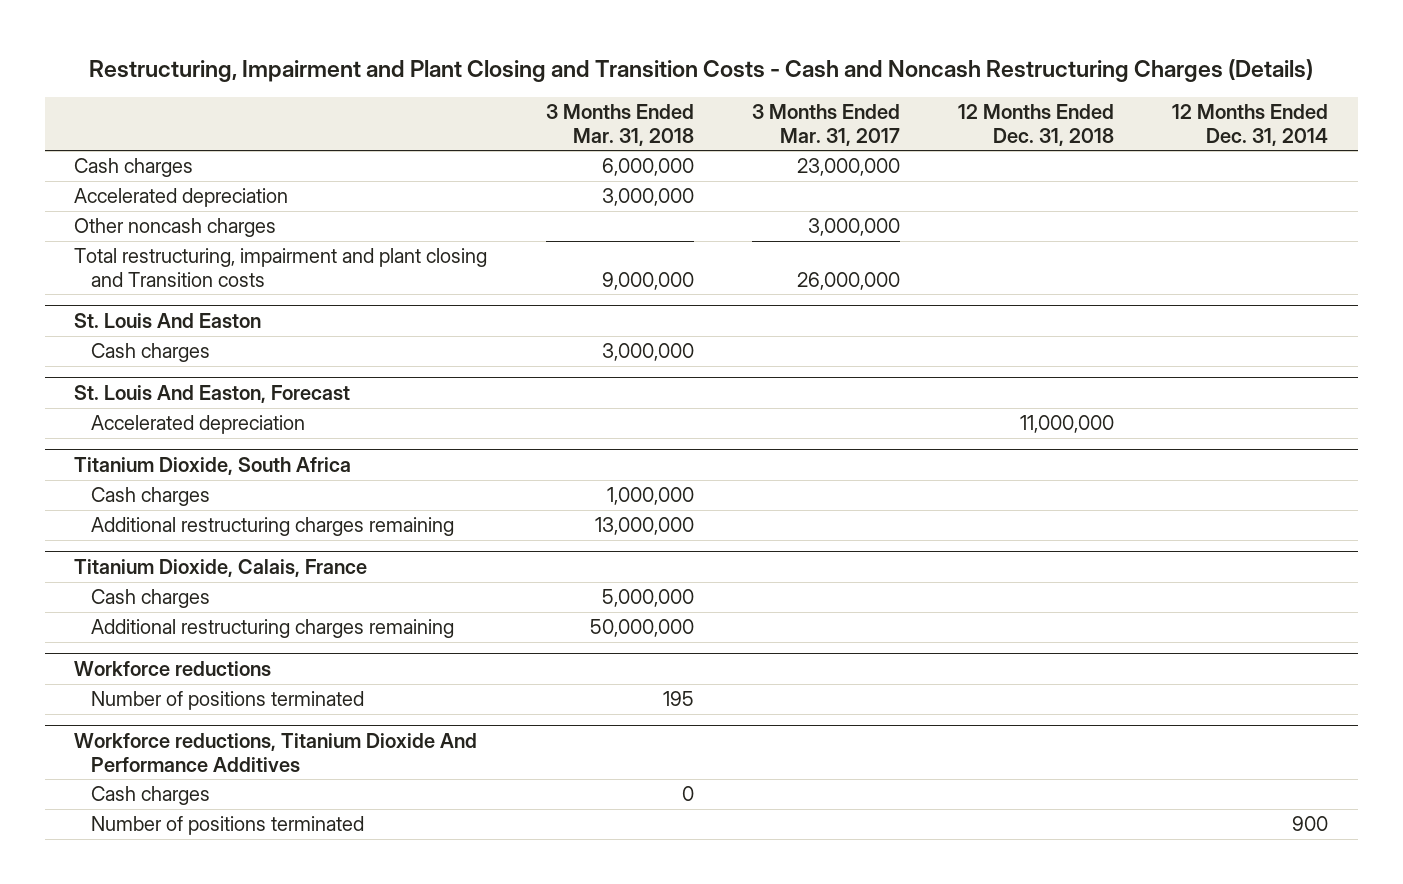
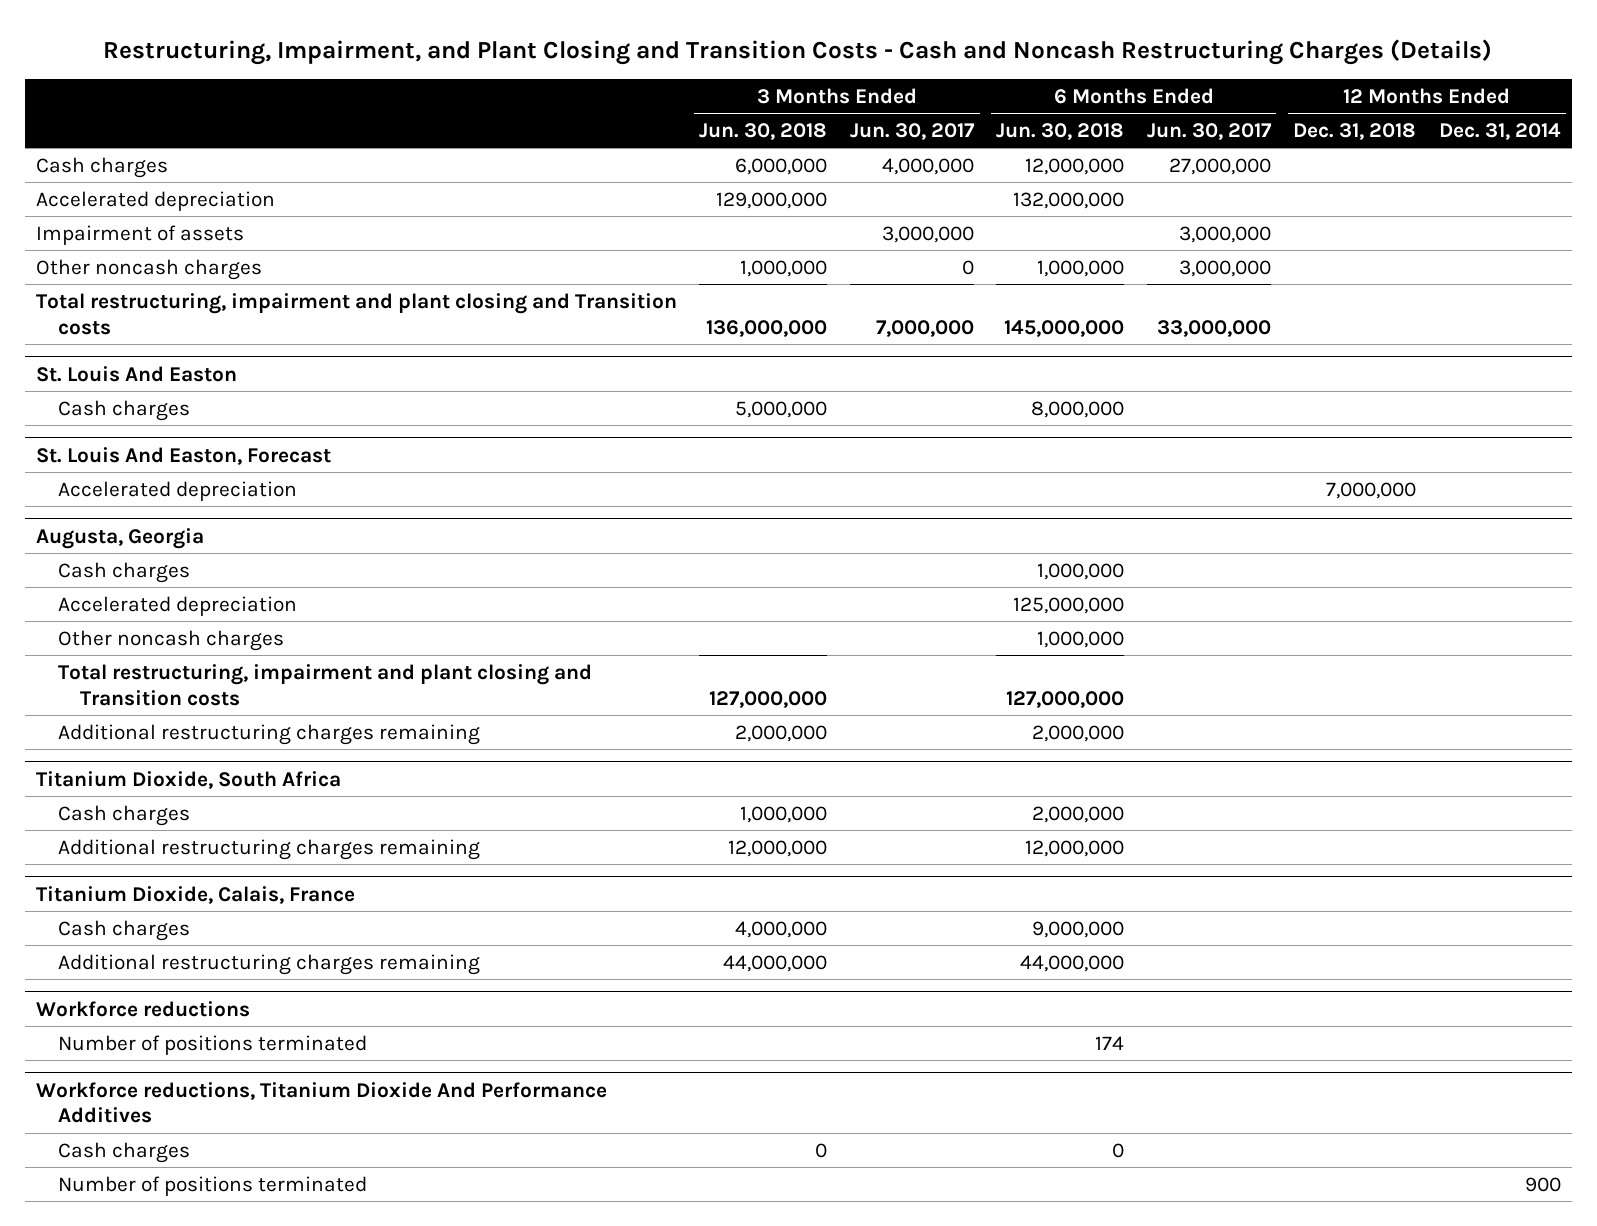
- Restructuring, Impairment and Plant Closing and Transition Costs - Cash and Noncash Restructuring Charges (Details)
+ Restructuring, Impairment, and Plant Closing and Transition Costs - Cash and Noncash Restructuring Charges (Details)
- | 3 Months Ended Mar. 31, 2018 | 3 Months Ended Mar. 31, 2017 | 12 Months Ended Dec. 31, 2018 | 12 Months Ended Dec. 31, 2014
+ | 3 Months Ended Jun. 30, 2018 | 3 Months Ended Jun. 30, 2017 | 6 Months Ended Jun. 30, 2018 | 6 Months Ended Jun. 30, 2017 | 12 Months Ended Dec. 31, 2018 | 12 Months Ended Dec. 31, 2014
+ Impairment of assets | | 3,000,000 | | 3,000,000 | |
@ St. Louis And Easton, Forecast
- Accelerated depreciation | | | 11,000,000 |
+ Accelerated depreciation | | | | | 7,000,000 |
+ Augusta, Georgia
+ Cash charges | | | 1,000,000 | | |
+ Accelerated depreciation | | | 125,000,000 | | |
+ Other noncash charges | | | 1,000,000 | | |
+ Total restructuring, impairment and plant closing and Transition costs | 127,000,000 | | 127,000,000 | | |
+ Additional restructuring charges remaining | 2,000,000 | | 2,000,000 | | |

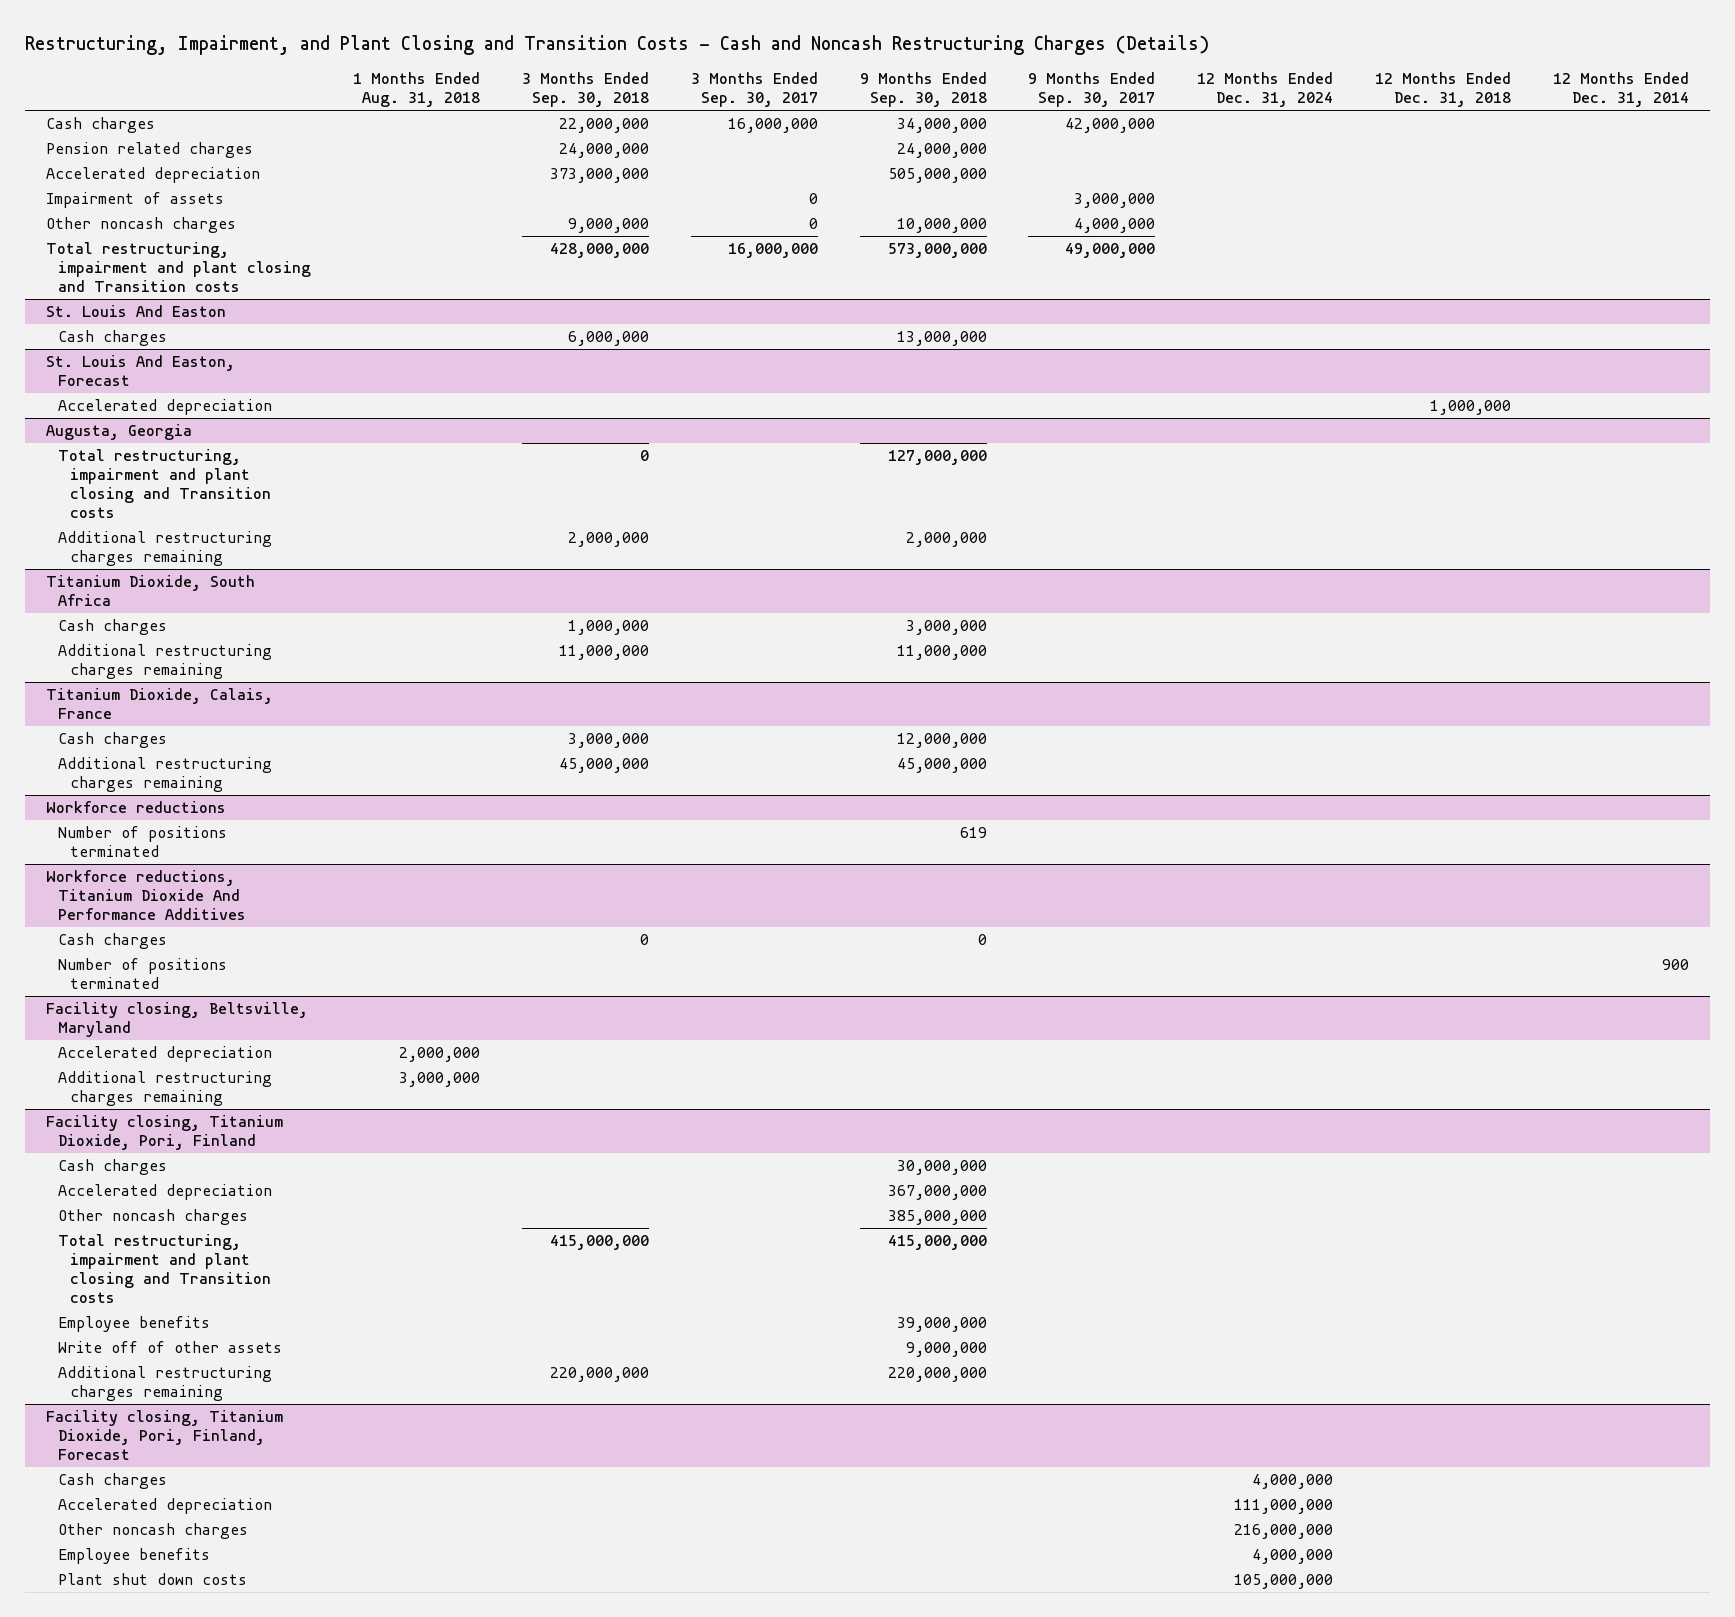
- | 3 Months Ended Jun. 30, 2018 | 3 Months Ended Jun. 30, 2017 | 6 Months Ended Jun. 30, 2018 | 6 Months Ended Jun. 30, 2017 | 12 Months Ended Dec. 31, 2018 | 12 Months Ended Dec. 31, 2014
+ | 1 Months Ended Aug. 31, 2018 | 3 Months Ended Sep. 30, 2018 | 3 Months Ended Sep. 30, 2017 | 9 Months Ended Sep. 30, 2018 | 9 Months Ended Sep. 30, 2017 | 12 Months Ended Dec. 31, 2024 | 12 Months Ended Dec. 31, 2018 | 12 Months Ended Dec. 31, 2014
+ Pension related charges | | 24,000,000 | | 24,000,000 | | | |
@ St. Louis And Easton, Forecast
- Accelerated depreciation | | | | | 7,000,000 |
+ Accelerated depreciation | | | | | | | 1,000,000 |
@ Augusta, Georgia
- Cash charges | | | 1,000,000 | | |
- Accelerated depreciation | | | 125,000,000 | | |
- Other noncash charges | | | 1,000,000 | | |
+ Facility closing, Beltsville, Maryland
+ Accelerated depreciation | 2,000,000 | | | | | | |
+ Additional restructuring charges remaining | 3,000,000 | | | | | | |
+ Facility closing, Titanium Dioxide, Pori, Finland
+ Cash charges | | | | 30,000,000 | | | |
+ Accelerated depreciation | | | | 367,000,000 | | | |
+ Other noncash charges | | | | 385,000,000 | | | |
+ Total restructuring, impairment and plant closing and Transition costs | | 415,000,000 | | 415,000,000 | | | |
+ Employee benefits | | | | 39,000,000 | | | |
+ Write off of other assets | | | | 9,000,000 | | | |
+ Additional restructuring charges remaining | | 220,000,000 | | 220,000,000 | | | |
+ Facility closing, Titanium Dioxide, Pori, Finland, Forecast
+ Cash charges | | | | | | 4,000,000 | |
+ Accelerated depreciation | | | | | | 111,000,000 | |
+ Other noncash charges | | | | | | 216,000,000 | |
+ Employee benefits | | | | | | 4,000,000 | |
+ Plant shut down costs | | | | | | 105,000,000 | |

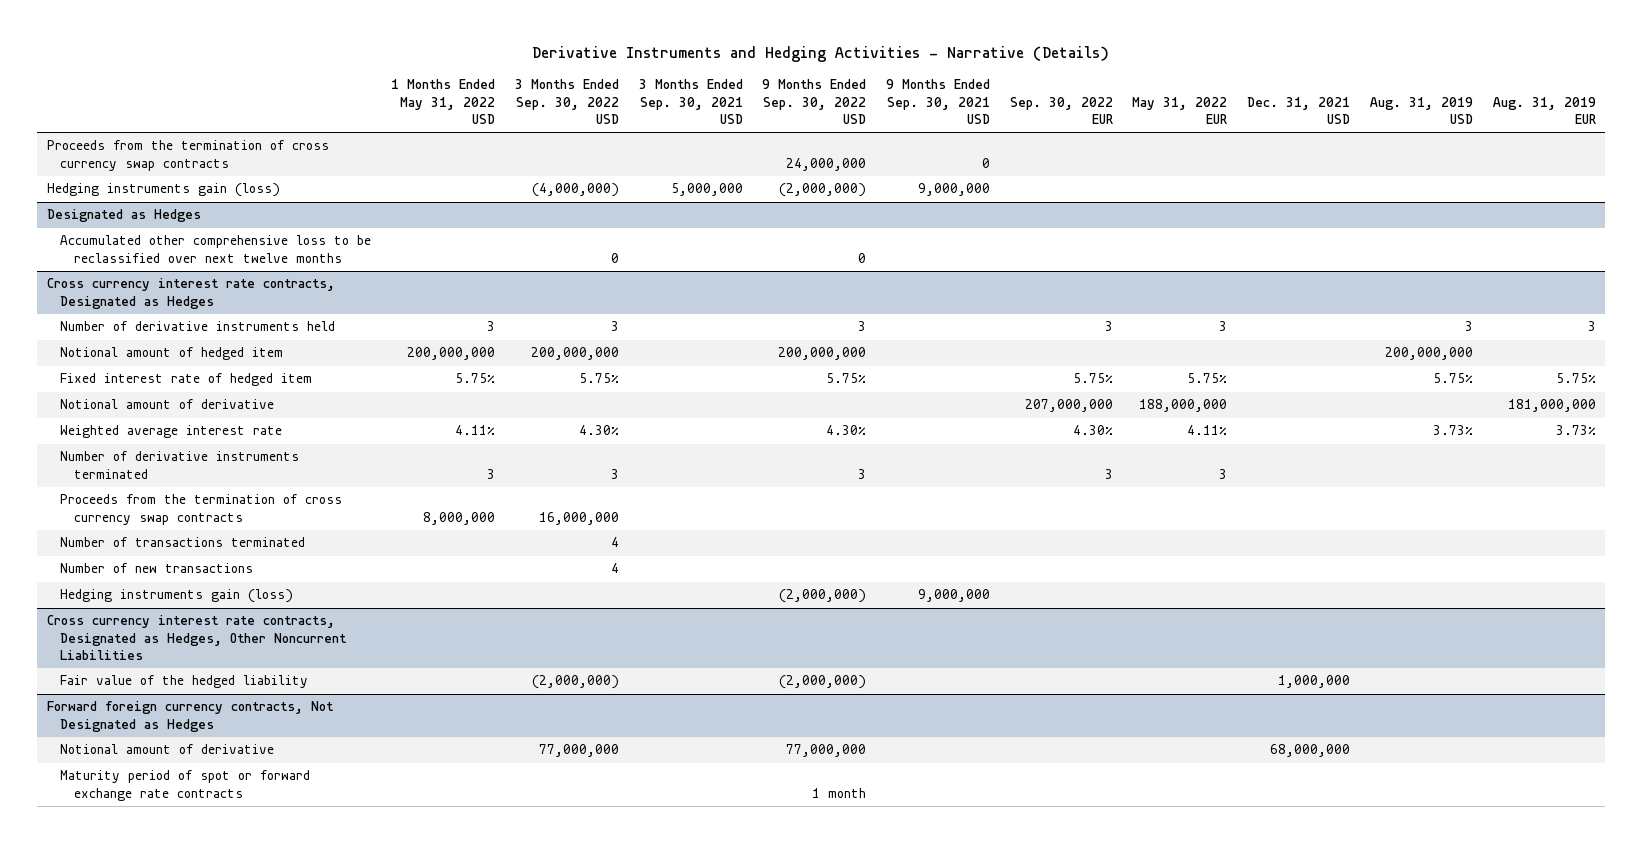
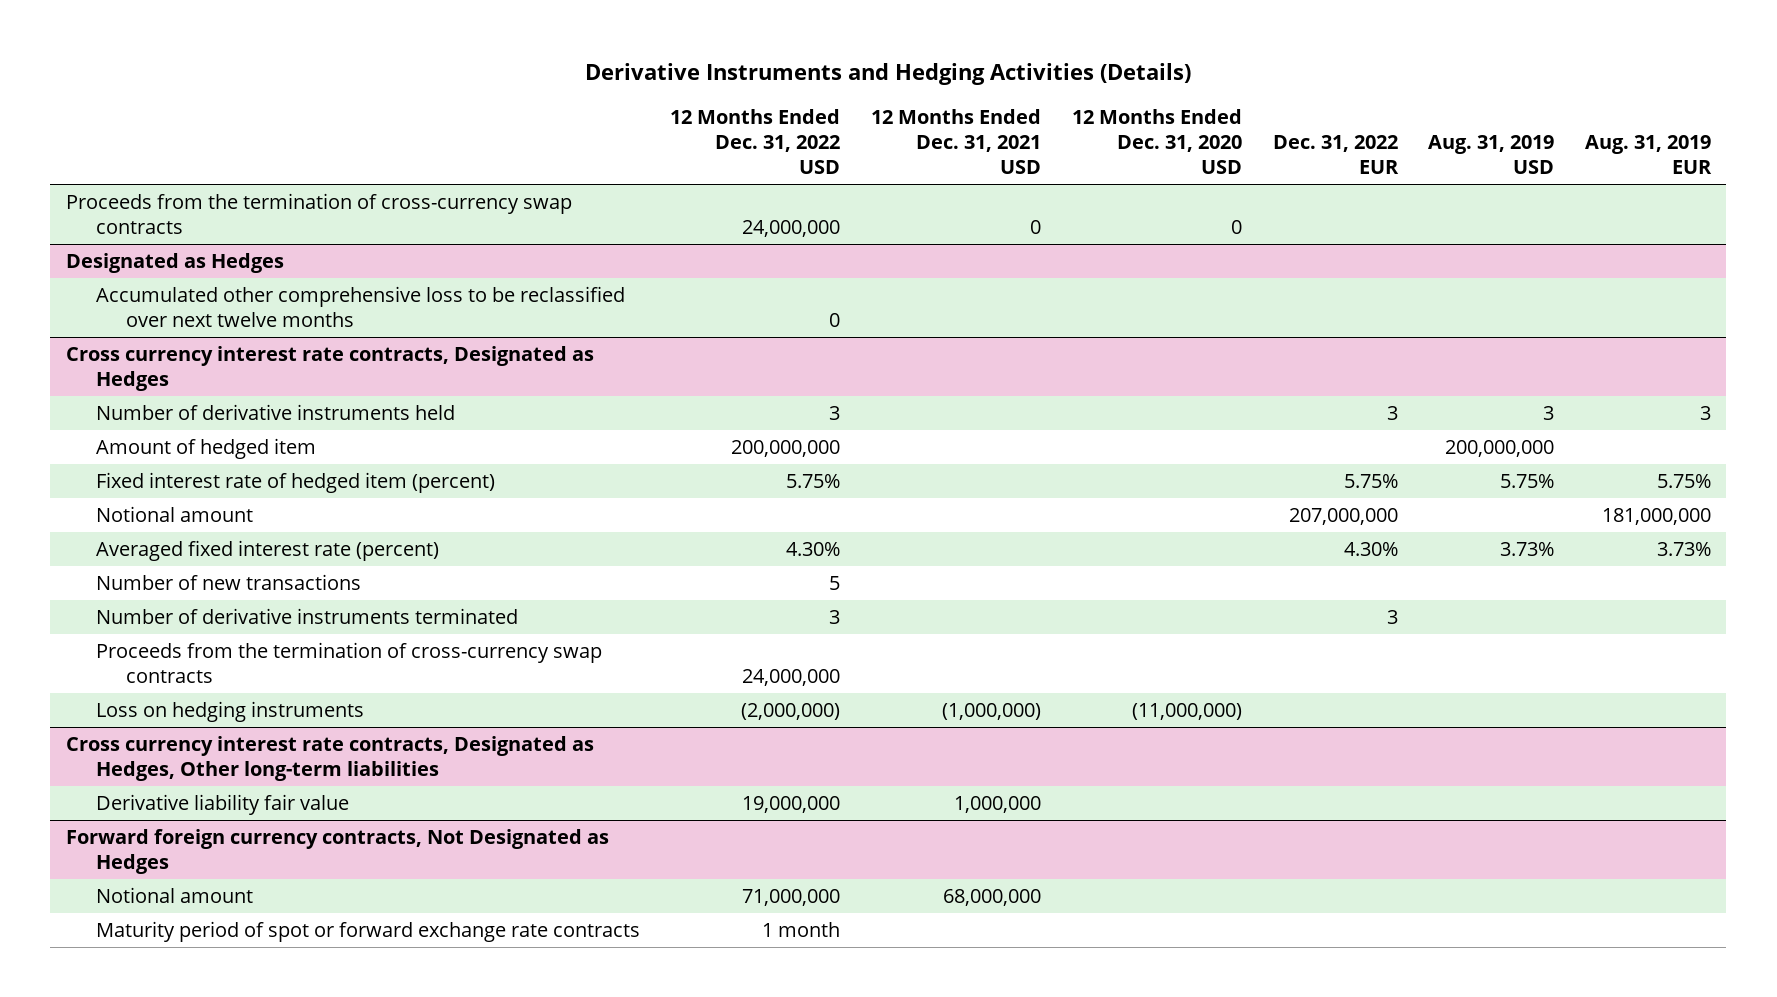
- Derivative Instruments and Hedging Activities - Narrative (Details)
+ Derivative Instruments and Hedging Activities (Details)
- | 1 Months Ended May 31, 2022 USD | 3 Months Ended Sep. 30, 2022 USD | 3 Months Ended Sep. 30, 2021 USD | 9 Months Ended Sep. 30, 2022 USD | 9 Months Ended Sep. 30, 2021 USD | Sep. 30, 2022 EUR | May 31, 2022 EUR | Dec. 31, 2021 USD | Aug. 31, 2019 USD | Aug. 31, 2019 EUR
+ | 12 Months Ended Dec. 31, 2022 USD | 12 Months Ended Dec. 31, 2021 USD | 12 Months Ended Dec. 31, 2020 USD | Dec. 31, 2022 EUR | Aug. 31, 2019 USD | Aug. 31, 2019 EUR
- Proceeds from the termination of cross currency swap contracts | | | | 24,000,000 | 0 | | | | |
- Hedging instruments gain (loss) | | (4,000,000) | 5,000,000 | (2,000,000) | 9,000,000 | | | | |
+ Proceeds from the termination of cross-currency swap contracts | 24,000,000 | 0 | 0 | | |
@ Cross currency interest rate contracts, Designated as Hedges
- Notional amount of hedged item | 200,000,000 | 200,000,000 | | 200,000,000 | | | | | 200,000,000 |
- Fixed interest rate of hedged item | 5.75% | 5.75% | | 5.75% | | 5.75% | 5.75% | | 5.75% | 5.75%
- Notional amount of derivative | | | | | | 207,000,000 | 188,000,000 | | | 181,000,000
- Weighted average interest rate | 4.11% | 4.30% | | 4.30% | | 4.30% | 4.11% | | 3.73% | 3.73%
- Proceeds from the termination of cross currency swap contracts | 8,000,000 | 16,000,000 | | | | | | | |
- Number of transactions terminated | | 4 | | | | | | | |
+ Amount of hedged item | 200,000,000 | | | | 200,000,000 |
+ Fixed interest rate of hedged item (percent) | 5.75% | | | 5.75% | 5.75% | 5.75%
+ Notional amount | | | | 207,000,000 | | 181,000,000
+ Averaged fixed interest rate (percent) | 4.30% | | | 4.30% | 3.73% | 3.73%
- Hedging instruments gain (loss) | | | | (2,000,000) | 9,000,000 | | | | |
- Cross currency interest rate contracts, Designated as Hedges, Other Noncurrent Liabilities
- Fair value of the hedged liability | | (2,000,000) | | (2,000,000) | | | | 1,000,000 | |
@ Cross currency interest rate contracts, Designated as Hedges
moved down: Number of derivative instruments terminated | 3 | | | 3 | |
+ Proceeds from the termination of cross-currency swap contracts | 24,000,000 | | | | |
+ Loss on hedging instruments | (2,000,000) | (1,000,000) | (11,000,000) | | |
+ Cross currency interest rate contracts, Designated as Hedges, Other long-term liabilities
+ Derivative liability fair value | 19,000,000 | 1,000,000 | | | |
@ Forward foreign currency contracts, Not Designated as Hedges
- Notional amount of derivative | | 77,000,000 | | 77,000,000 | | | | 68,000,000 | |
+ Notional amount | 71,000,000 | 68,000,000 | | | |

